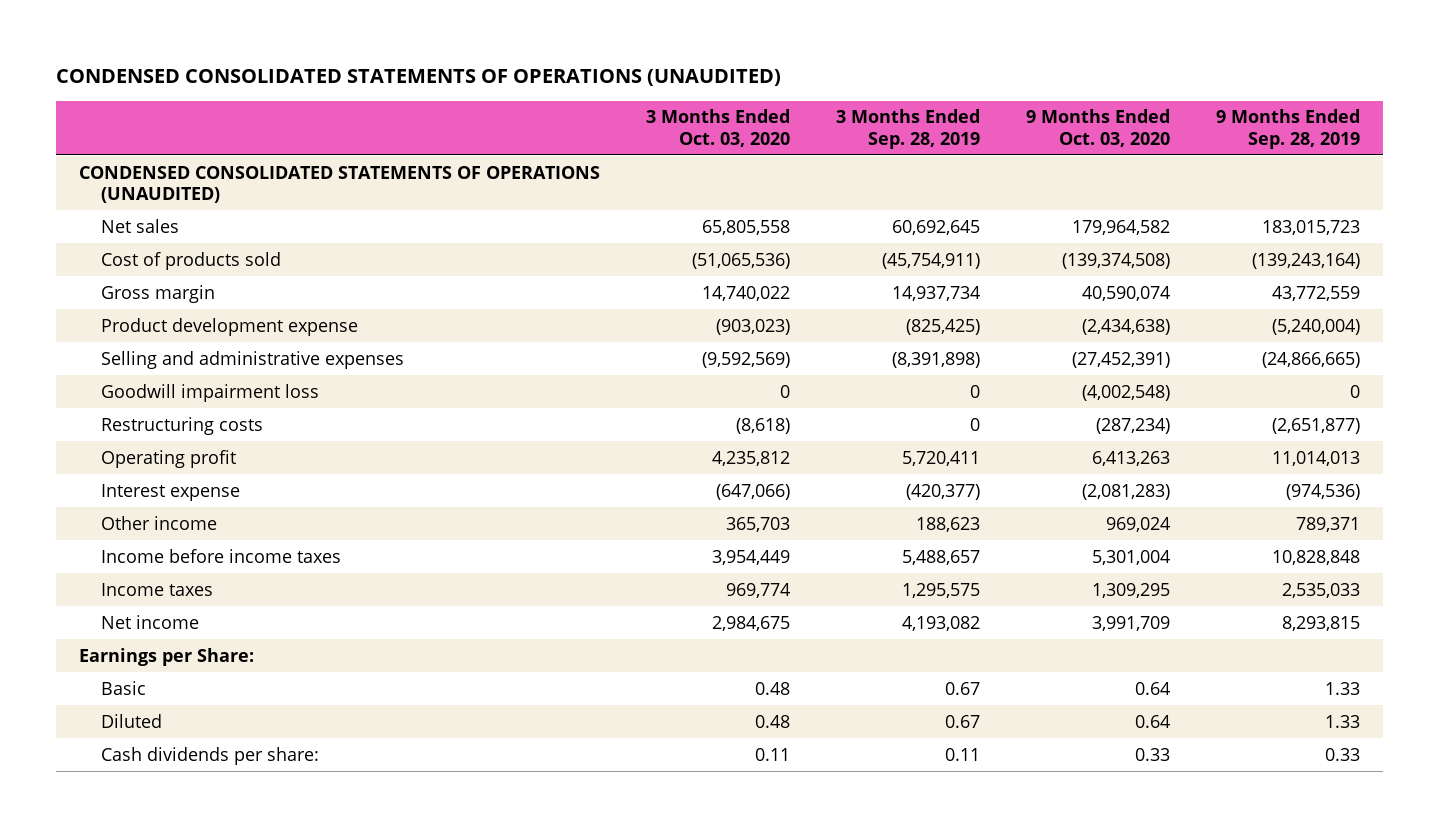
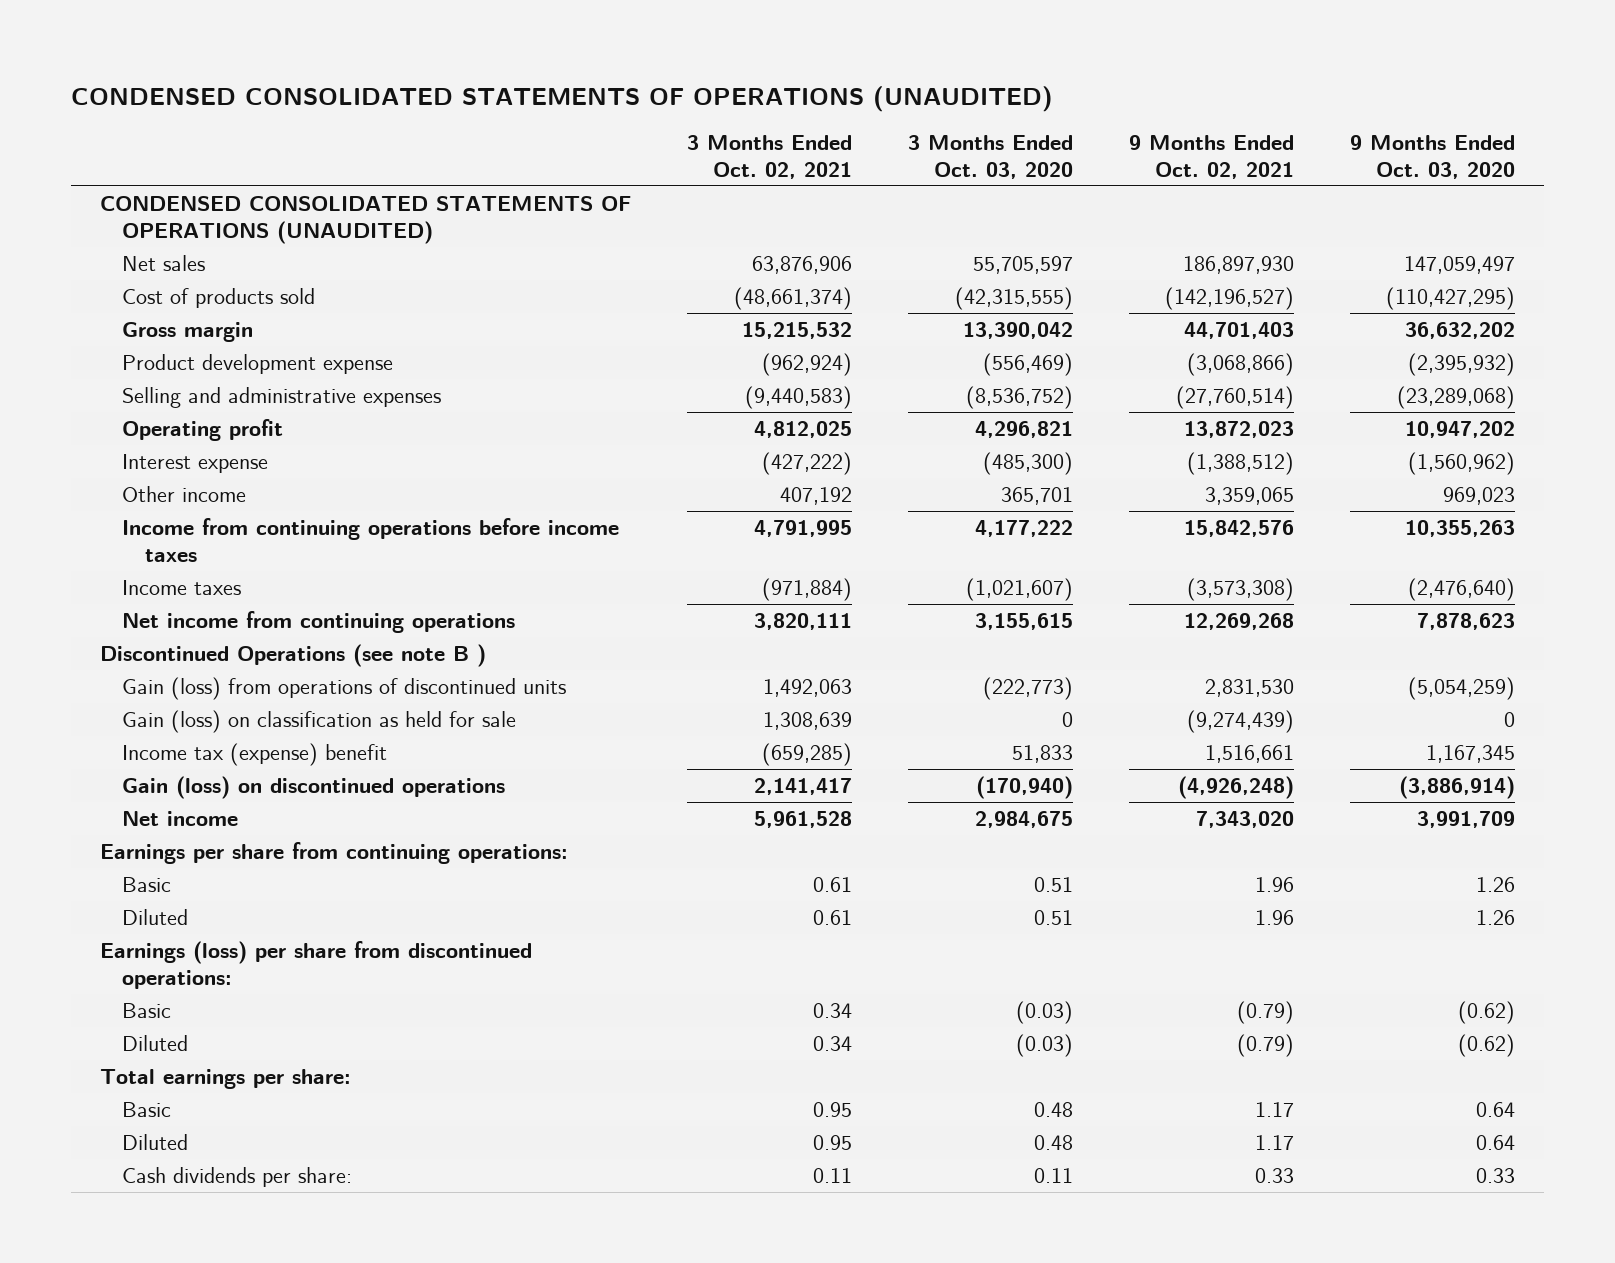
- | 3 Months Ended Oct. 03, 2020 | 3 Months Ended Sep. 28, 2019 | 9 Months Ended Oct. 03, 2020 | 9 Months Ended Sep. 28, 2019
+ | 3 Months Ended Oct. 02, 2021 | 3 Months Ended Oct. 03, 2020 | 9 Months Ended Oct. 02, 2021 | 9 Months Ended Oct. 03, 2020
- Net sales | 65,805,558 | 60,692,645 | 179,964,582 | 183,015,723
- Cost of products sold | (51,065,536) | (45,754,911) | (139,374,508) | (139,243,164)
- Gross margin | 14,740,022 | 14,937,734 | 40,590,074 | 43,772,559
- Product development expense | (903,023) | (825,425) | (2,434,638) | (5,240,004)
- Selling and administrative expenses | (9,592,569) | (8,391,898) | (27,452,391) | (24,866,665)
- Goodwill impairment loss | 0 | 0 | (4,002,548) | 0
- Restructuring costs | (8,618) | 0 | (287,234) | (2,651,877)
- Operating profit | 4,235,812 | 5,720,411 | 6,413,263 | 11,014,013
- Interest expense | (647,066) | (420,377) | (2,081,283) | (974,536)
- Other income | 365,703 | 188,623 | 969,024 | 789,371
- Income before income taxes | 3,954,449 | 5,488,657 | 5,301,004 | 10,828,848
- Income taxes | 969,774 | 1,295,575 | 1,309,295 | 2,535,033
+ Net sales | 63,876,906 | 55,705,597 | 186,897,930 | 147,059,497
+ Cost of products sold | (48,661,374) | (42,315,555) | (142,196,527) | (110,427,295)
+ Gross margin | 15,215,532 | 13,390,042 | 44,701,403 | 36,632,202
+ Product development expense | (962,924) | (556,469) | (3,068,866) | (2,395,932)
+ Selling and administrative expenses | (9,440,583) | (8,536,752) | (27,760,514) | (23,289,068)
+ Operating profit | 4,812,025 | 4,296,821 | 13,872,023 | 10,947,202
+ Interest expense | (427,222) | (485,300) | (1,388,512) | (1,560,962)
+ Other income | 407,192 | 365,701 | 3,359,065 | 969,023
+ Income from continuing operations before income taxes | 4,791,995 | 4,177,222 | 15,842,576 | 10,355,263
+ Income taxes | (971,884) | (1,021,607) | (3,573,308) | (2,476,640)
+ Net income from continuing operations | 3,820,111 | 3,155,615 | 12,269,268 | 7,878,623
+ Discontinued Operations (see note B )
+ Gain (loss) from operations of discontinued units | 1,492,063 | (222,773) | 2,831,530 | (5,054,259)
+ Gain (loss) on classification as held for sale | 1,308,639 | 0 | (9,274,439) | 0
+ Income tax (expense) benefit | (659,285) | 51,833 | 1,516,661 | 1,167,345
+ Gain (loss) on discontinued operations | 2,141,417 | (170,940) | (4,926,248) | (3,886,914)
- Earnings per Share:
+ Earnings per share from continuing operations:
+ Basic | 0.61 | 0.51 | 1.96 | 1.26
+ Diluted | 0.61 | 0.51 | 1.96 | 1.26
+ Earnings (loss) per share from discontinued operations:
+ Basic | 0.34 | (0.03) | (0.79) | (0.62)
+ Diluted | 0.34 | (0.03) | (0.79) | (0.62)
+ Total earnings per share:

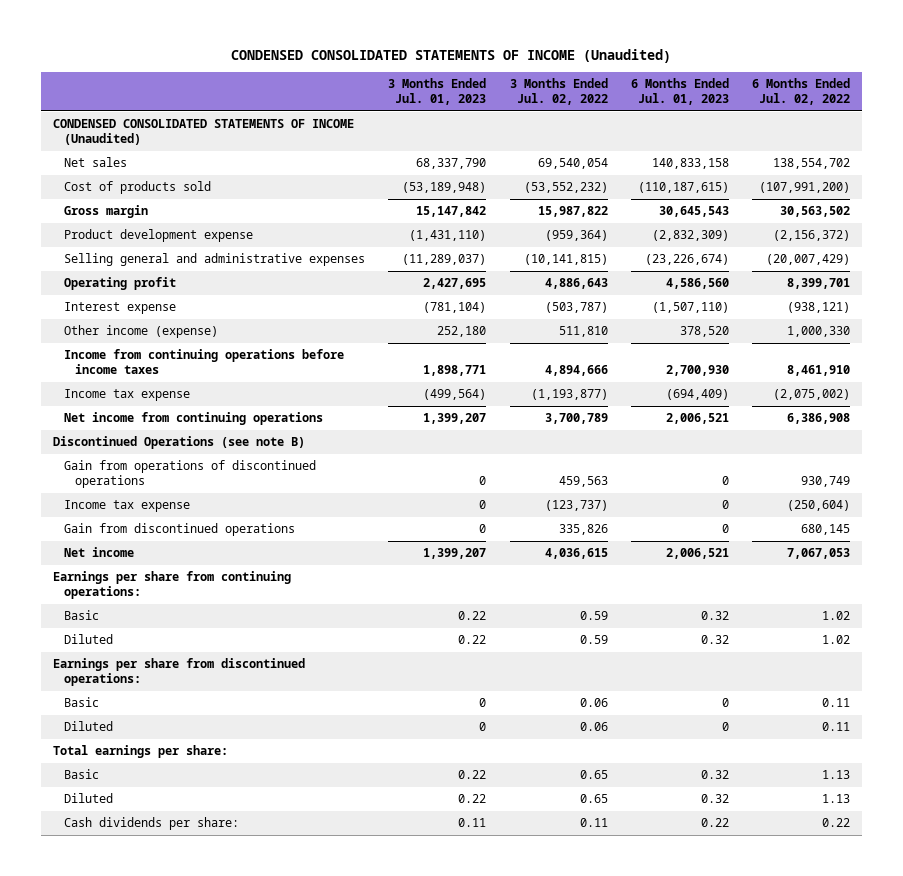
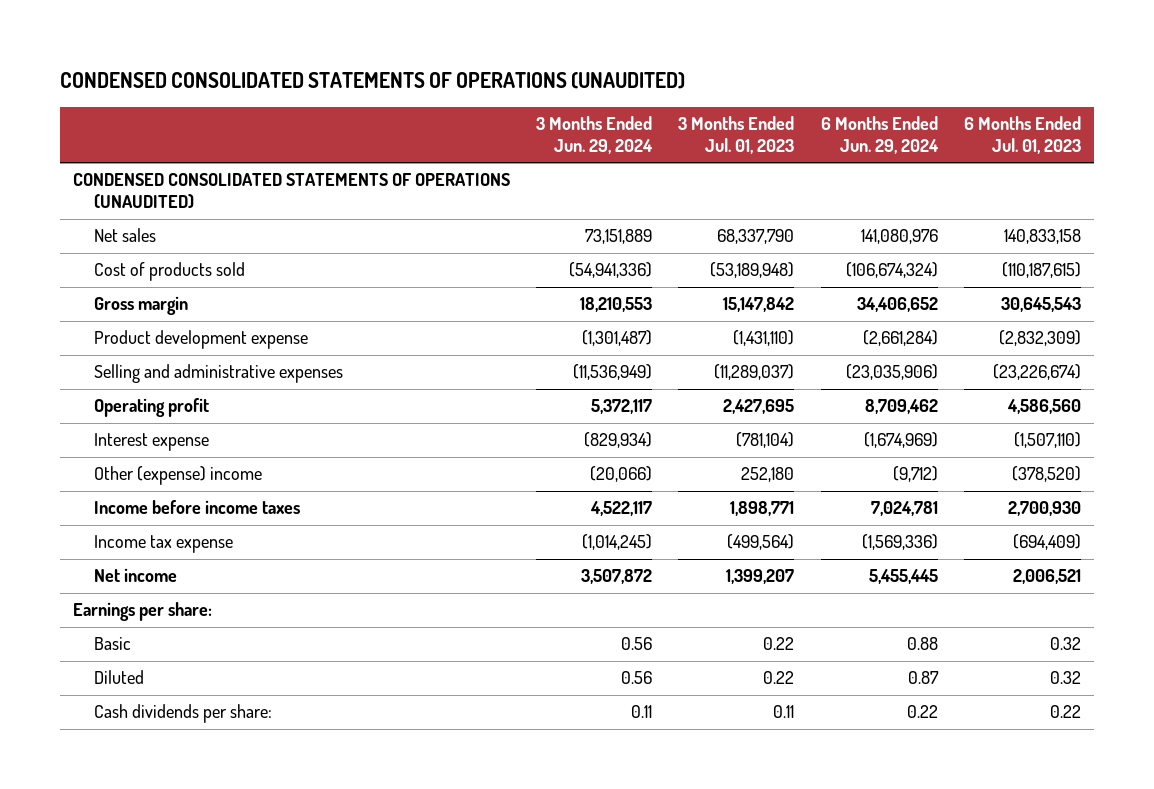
- CONDENSED CONSOLIDATED STATEMENTS OF INCOME (Unaudited)
+ CONDENSED CONSOLIDATED STATEMENTS OF OPERATIONS (UNAUDITED)
- | 3 Months Ended Jul. 01, 2023 | 3 Months Ended Jul. 02, 2022 | 6 Months Ended Jul. 01, 2023 | 6 Months Ended Jul. 02, 2022
+ | 3 Months Ended Jun. 29, 2024 | 3 Months Ended Jul. 01, 2023 | 6 Months Ended Jun. 29, 2024 | 6 Months Ended Jul. 01, 2023
- CONDENSED CONSOLIDATED STATEMENTS OF INCOME (Unaudited)
+ CONDENSED CONSOLIDATED STATEMENTS OF OPERATIONS (UNAUDITED)
- Selling general and administrative expenses | (11,289,037) | (10,141,815) | (23,226,674) | (20,007,429)
+ Selling and administrative expenses | (11,536,949) | (11,289,037) | (23,035,906) | (23,226,674)
- Other income (expense) | 252,180 | 511,810 | 378,520 | 1,000,330
- Income from continuing operations before income taxes | 1,898,771 | 4,894,666 | 2,700,930 | 8,461,910
+ Other (expense) income | (20,066) | 252,180 | (9,712) | (378,520)
+ Income before income taxes | 4,522,117 | 1,898,771 | 7,024,781 | 2,700,930
- Net income from continuing operations | 1,399,207 | 3,700,789 | 2,006,521 | 6,386,908
- Discontinued Operations (see note B)
- Gain from operations of discontinued operations | 0 | 459,563 | 0 | 930,749
- Income tax expense | 0 | (123,737) | 0 | (250,604)
- Gain from discontinued operations | 0 | 335,826 | 0 | 680,145
- Earnings per share from continuing operations:
- Basic | 0.22 | 0.59 | 0.32 | 1.02
- Diluted | 0.22 | 0.59 | 0.32 | 1.02
- Earnings per share from discontinued operations:
- Basic | 0 | 0.06 | 0 | 0.11
- Diluted | 0 | 0.06 | 0 | 0.11
- Total earnings per share:
+ Earnings per share:

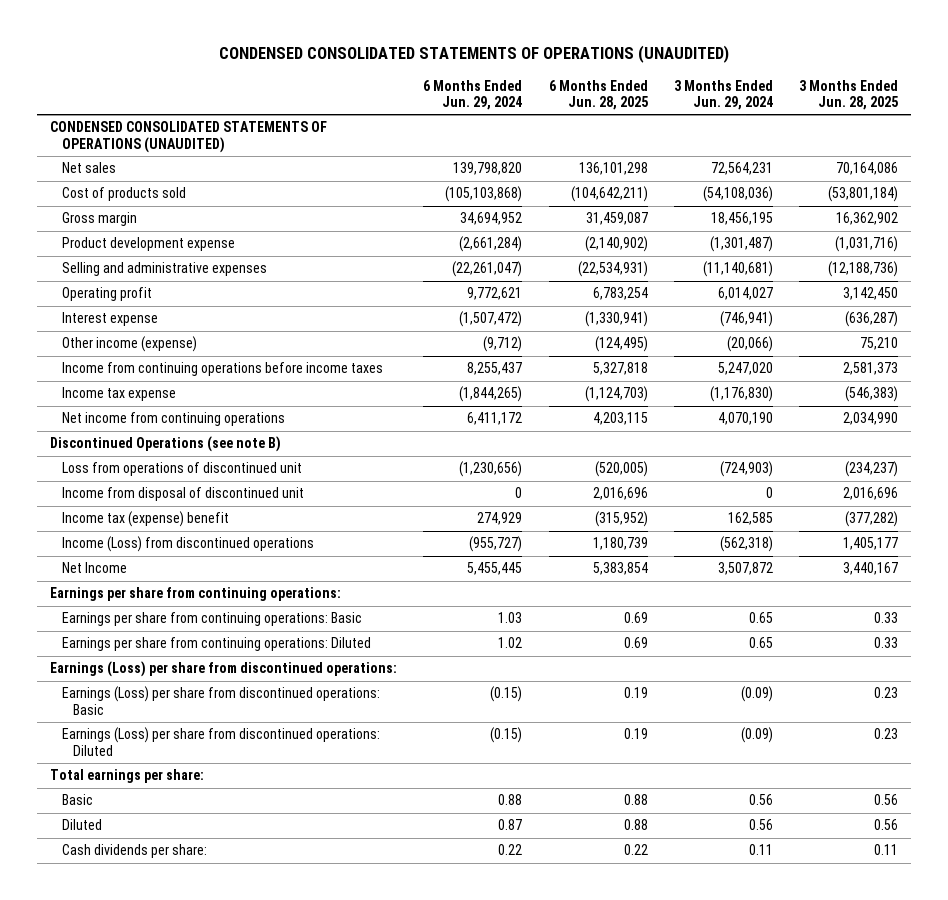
- | 3 Months Ended Jun. 29, 2024 | 3 Months Ended Jul. 01, 2023 | 6 Months Ended Jun. 29, 2024 | 6 Months Ended Jul. 01, 2023
+ | 6 Months Ended Jun. 29, 2024 | 6 Months Ended Jun. 28, 2025 | 3 Months Ended Jun. 29, 2024 | 3 Months Ended Jun. 28, 2025
- Net sales | 73,151,889 | 68,337,790 | 141,080,976 | 140,833,158
- Cost of products sold | (54,941,336) | (53,189,948) | (106,674,324) | (110,187,615)
- Gross margin | 18,210,553 | 15,147,842 | 34,406,652 | 30,645,543
+ Net sales | 139,798,820 | 136,101,298 | 72,564,231 | 70,164,086
+ Cost of products sold | (105,103,868) | (104,642,211) | (54,108,036) | (53,801,184)
+ Gross margin | 34,694,952 | 31,459,087 | 18,456,195 | 16,362,902
- Selling and administrative expenses | (11,536,949) | (11,289,037) | (23,035,906) | (23,226,674)
- Operating profit | 5,372,117 | 2,427,695 | 8,709,462 | 4,586,560
- Interest expense | (829,934) | (781,104) | (1,674,969) | (1,507,110)
- Other (expense) income | (20,066) | 252,180 | (9,712) | (378,520)
- Income before income taxes | 4,522,117 | 1,898,771 | 7,024,781 | 2,700,930
- Income tax expense | (1,014,245) | (499,564) | (1,569,336) | (694,409)
- Net income | 3,507,872 | 1,399,207 | 5,455,445 | 2,006,521
- Earnings per share:
+ Selling and administrative expenses | (22,261,047) | (22,534,931) | (11,140,681) | (12,188,736)
+ Operating profit | 9,772,621 | 6,783,254 | 6,014,027 | 3,142,450
+ Interest expense | (1,507,472) | (1,330,941) | (746,941) | (636,287)
+ Other income (expense) | (9,712) | (124,495) | (20,066) | 75,210
+ Income from continuing operations before income taxes | 8,255,437 | 5,327,818 | 5,247,020 | 2,581,373
+ Income tax expense | (1,844,265) | (1,124,703) | (1,176,830) | (546,383)
+ Net income from continuing operations | 6,411,172 | 4,203,115 | 4,070,190 | 2,034,990
+ Discontinued Operations (see note B)
+ Loss from operations of discontinued unit | (1,230,656) | (520,005) | (724,903) | (234,237)
+ Income from disposal of discontinued unit | 0 | 2,016,696 | 0 | 2,016,696
+ Income tax (expense) benefit | 274,929 | (315,952) | 162,585 | (377,282)
+ Income (Loss) from discontinued operations | (955,727) | 1,180,739 | (562,318) | 1,405,177
+ Net Income | 5,455,445 | 5,383,854 | 3,507,872 | 3,440,167
+ Earnings per share from continuing operations:
+ Earnings per share from continuing operations: Basic | 1.03 | 0.69 | 0.65 | 0.33
+ Earnings per share from continuing operations: Diluted | 1.02 | 0.69 | 0.65 | 0.33
+ Earnings (Loss) per share from discontinued operations:
+ Earnings (Loss) per share from discontinued operations: Basic | (0.15) | 0.19 | (0.09) | 0.23
+ Earnings (Loss) per share from discontinued operations: Diluted | (0.15) | 0.19 | (0.09) | 0.23
+ Total earnings per share:

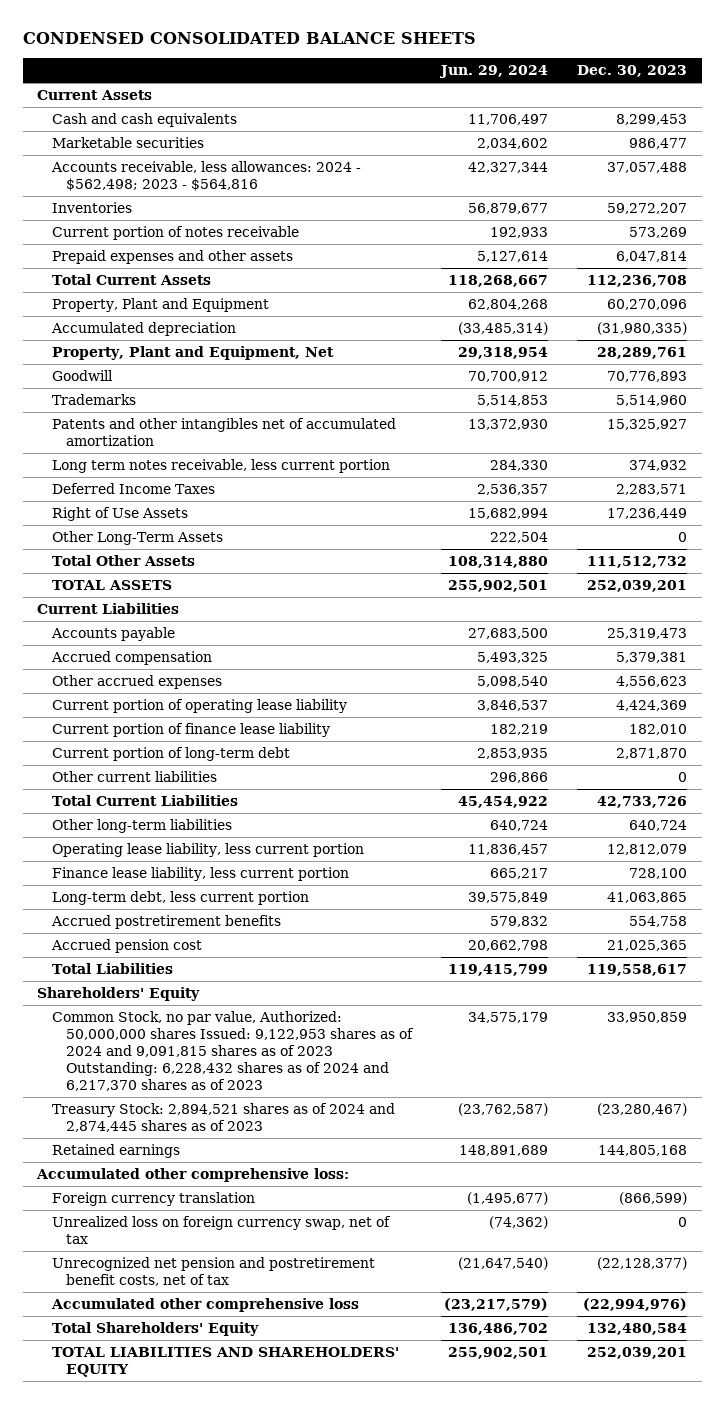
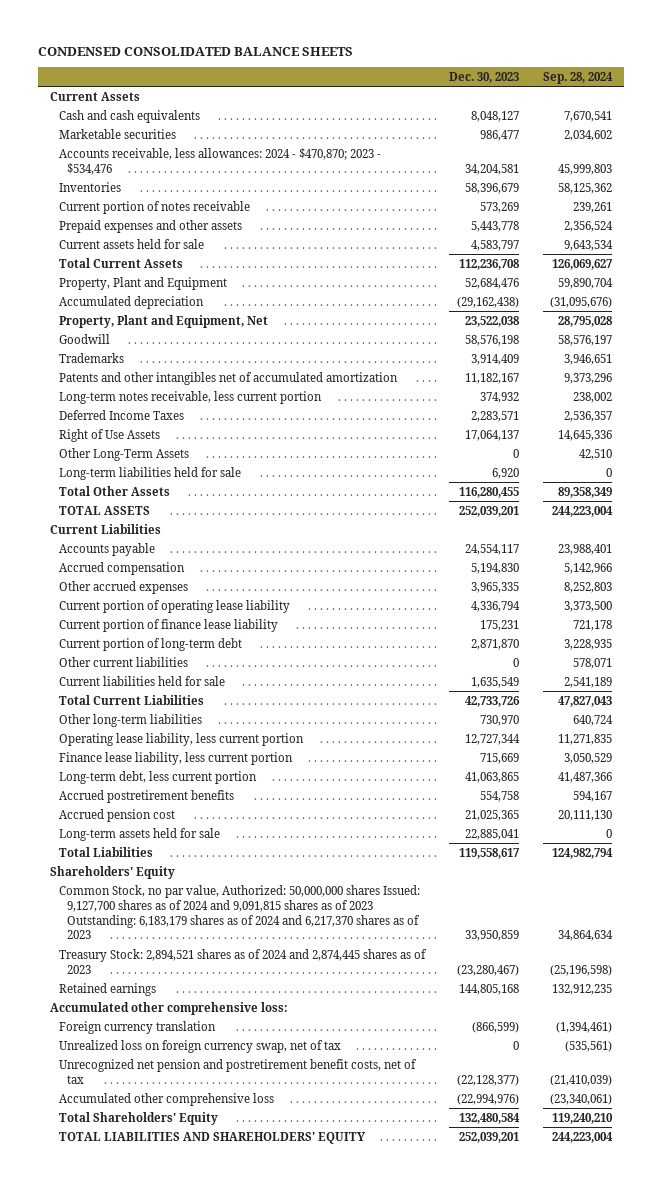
- | Jun. 29, 2024 | Dec. 30, 2023
+ | Dec. 30, 2023 | Sep. 28, 2024
- Cash and cash equivalents | 11,706,497 | 8,299,453
+ Cash and cash equivalents | 8,048,127 | 7,670,541
- Accounts receivable, less allowances: 2024 - $562,498; 2023 - $564,816 | 42,327,344 | 37,057,488
- Inventories | 56,879,677 | 59,272,207
+ Accounts receivable, less allowances: 2024 - $470,870; 2023 - $534,476 | 34,204,581 | 45,999,803
+ Inventories | 58,396,679 | 58,125,362
- Prepaid expenses and other assets | 5,127,614 | 6,047,814
+ Prepaid expenses and other assets | 5,443,778 | 2,356,524
+ Current assets held for sale | 4,583,797 | 9,643,534
- Property, Plant and Equipment | 62,804,268 | 60,270,096
- Accumulated depreciation | (33,485,314) | (31,980,335)
- Property, Plant and Equipment, Net | 29,318,954 | 28,289,761
- Goodwill | 70,700,912 | 70,776,893
- Trademarks | 5,514,853 | 5,514,960
- Patents and other intangibles net of accumulated amortization | 13,372,930 | 15,325,927
- Long term notes receivable, less current portion | 284,330 | 374,932
+ Property, Plant and Equipment | 52,684,476 | 59,890,704
+ Accumulated depreciation | (29,162,438) | (31,095,676)
+ Property, Plant and Equipment, Net | 23,522,038 | 28,795,028
+ Goodwill | 58,576,198 | 58,576,197
+ Trademarks | 3,914,409 | 3,946,651
+ Patents and other intangibles net of accumulated amortization | 11,182,167 | 9,373,296
+ Long-term notes receivable, less current portion | 374,932 | 238,002
- Right of Use Assets | 15,682,994 | 17,236,449
+ Right of Use Assets | 17,064,137 | 14,645,336
- Total Other Assets | 108,314,880 | 111,512,732
+ Long-term liabilities held for sale | 6,920 | 0
+ Total Other Assets | 116,280,455 | 89,358,349
- Accounts payable | 27,683,500 | 25,319,473
- Accrued compensation | 5,493,325 | 5,379,381
- Other accrued expenses | 5,098,540 | 4,556,623
- Current portion of operating lease liability | 3,846,537 | 4,424,369
- Current portion of finance lease liability | 182,219 | 182,010
+ Accounts payable | 24,554,117 | 23,988,401
+ Accrued compensation | 5,194,830 | 5,142,966
+ Other accrued expenses | 3,965,335 | 8,252,803
+ Current portion of operating lease liability | 4,336,794 | 3,373,500
+ Current portion of finance lease liability | 175,231 | 721,178
+ Current liabilities held for sale | 1,635,549 | 2,541,189
- Other long-term liabilities | 640,724 | 640,724
- Operating lease liability, less current portion | 11,836,457 | 12,812,079
- Finance lease liability, less current portion | 665,217 | 728,100
+ Other long-term liabilities | 730,970 | 640,724
+ Operating lease liability, less current portion | 12,727,344 | 11,271,835
+ Finance lease liability, less current portion | 715,669 | 3,050,529
+ Long-term assets held for sale | 22,885,041 | 0
- Common Stock, no par value, Authorized: 50,000,000 shares Issued: 9,122,953 shares as of 2024 and 9,091,815 shares as of 2023 Outstanding: 6,228,432 shares as of 2024 and 6,217,370 shares as of 2023 | 34,575,179 | 33,950,859
+ Common Stock, no par value, Authorized: 50,000,000 shares Issued: 9,127,700 shares as of 2024 and 9,091,815 shares as of 2023 Outstanding: 6,183,179 shares as of 2024 and 6,217,370 shares as of 2023 | 33,950,859 | 34,864,634

